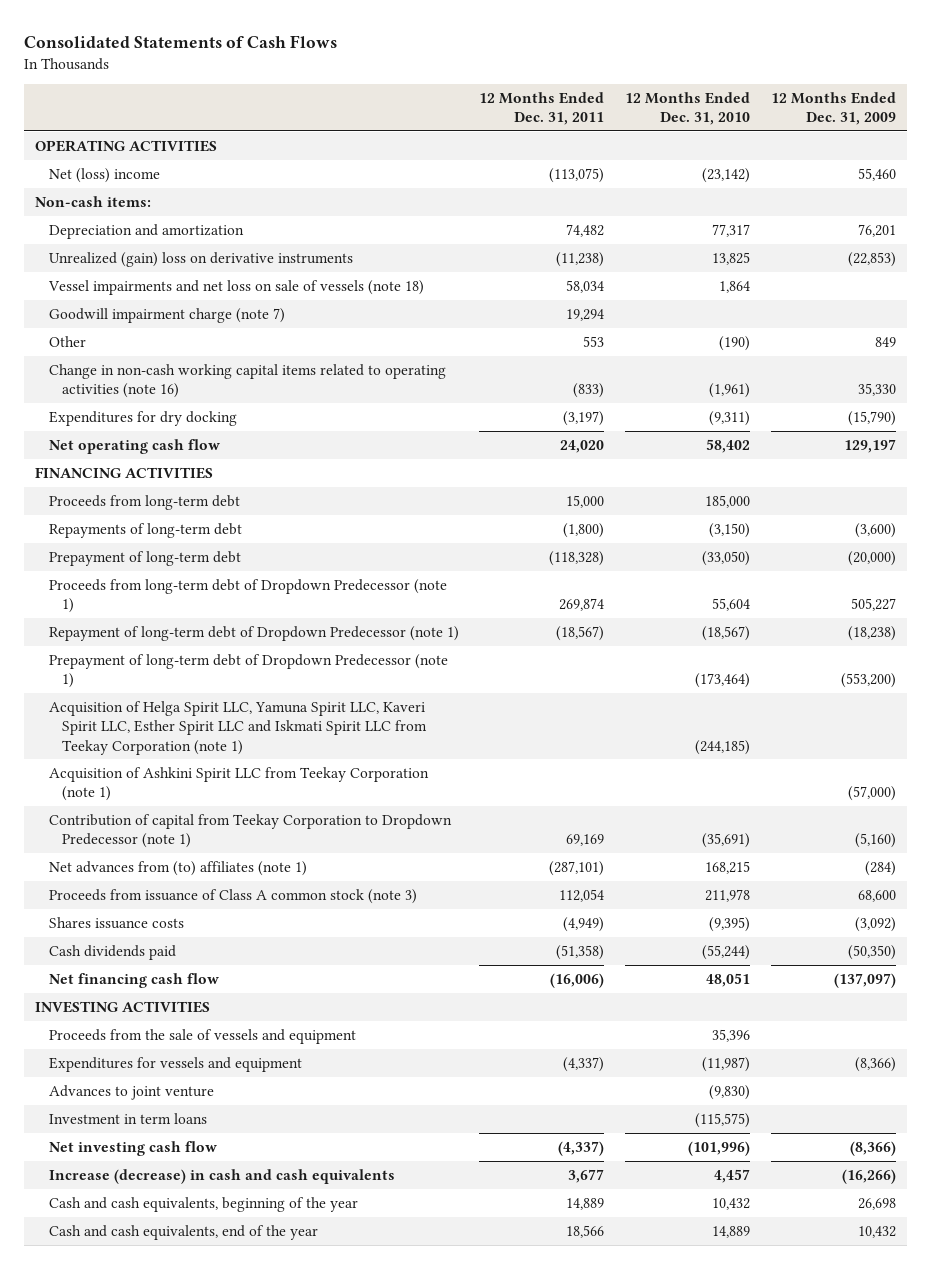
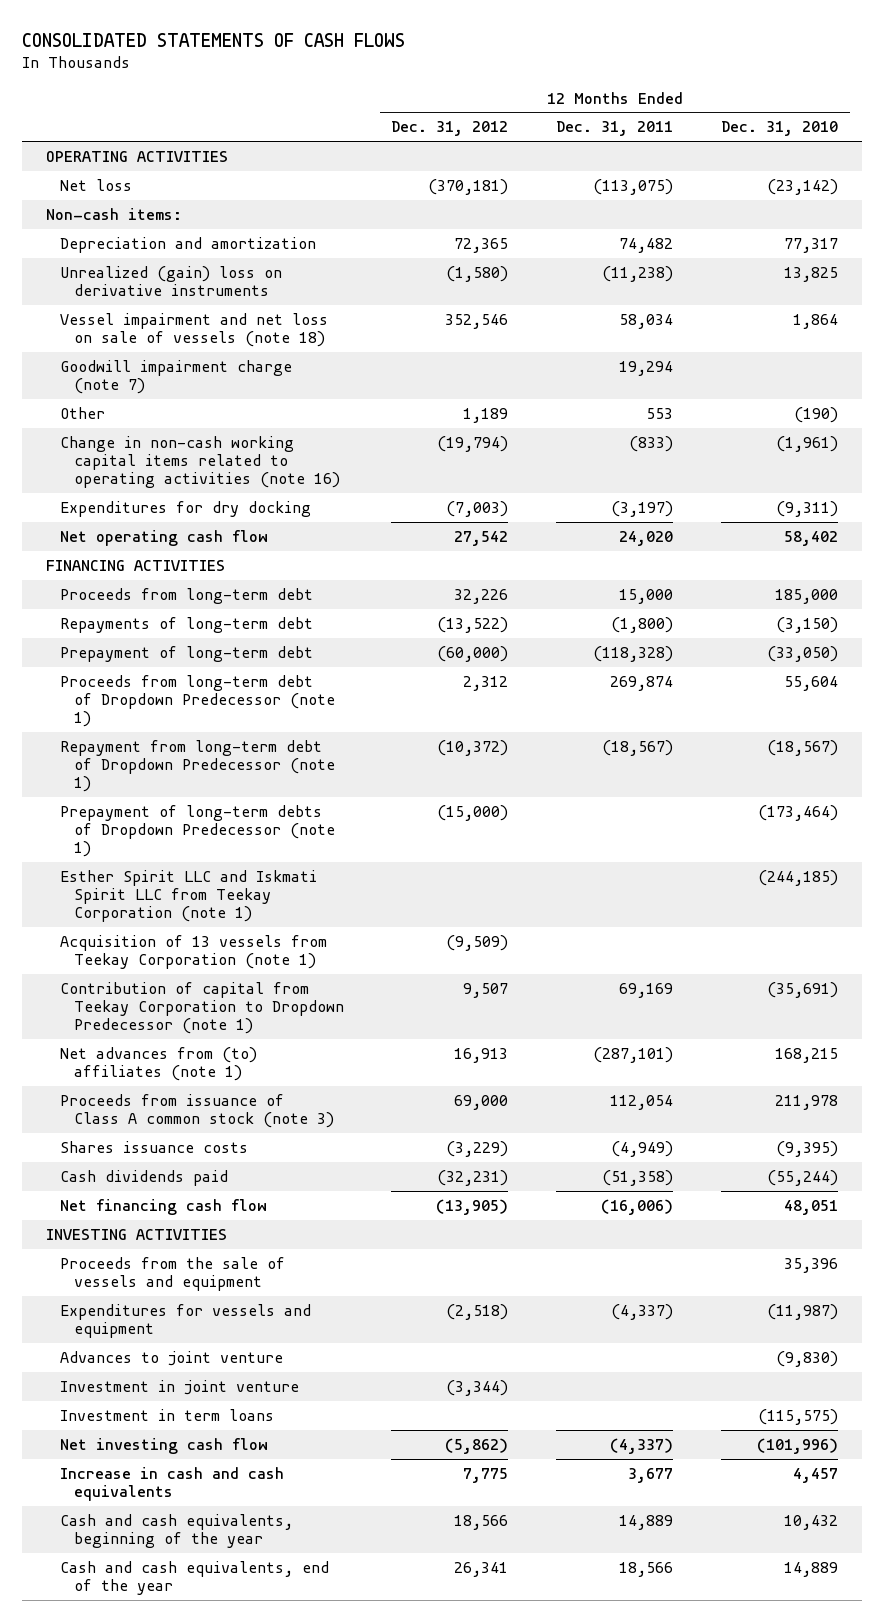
- Consolidated Statements of Cash Flows
+ CONSOLIDATED STATEMENTS OF CASH FLOWS
- | 12 Months Ended Dec. 31, 2011 | 12 Months Ended Dec. 31, 2010 | 12 Months Ended Dec. 31, 2009
+ | 12 Months Ended Dec. 31, 2012 | 12 Months Ended Dec. 31, 2011 | 12 Months Ended Dec. 31, 2010
- Net (loss) income | (113,075) | (23,142) | 55,460
+ Net loss | (370,181) | (113,075) | (23,142)
- Vessel impairments and net loss on sale of vessels (note 18) | 58,034 | 1,864 |
+ Vessel impairment and net loss on sale of vessels (note 18) | 352,546 | 58,034 | 1,864
- Repayment of long-term debt of Dropdown Predecessor (note 1) | (18,567) | (18,567) | (18,238)
- Prepayment of long-term debt of Dropdown Predecessor (note 1) | | (173,464) | (553,200)
- Acquisition of Helga Spirit LLC, Yamuna Spirit LLC, Kaveri Spirit LLC, Esther Spirit LLC and Iskmati Spirit LLC from Teekay Corporation (note 1) | | (244,185) |
- Acquisition of Ashkini Spirit LLC from Teekay Corporation (note 1) | | | (57,000)
+ Repayment from long-term debt of Dropdown Predecessor (note 1) | (10,372) | (18,567) | (18,567)
+ Prepayment of long-term debts of Dropdown Predecessor (note 1) | (15,000) | | (173,464)
+ Esther Spirit LLC and Iskmati Spirit LLC from Teekay Corporation (note 1) | | | (244,185)
+ Acquisition of 13 vessels from Teekay Corporation (note 1) | (9,509) | |
+ Investment in joint venture | (3,344) | |
- Increase (decrease) in cash and cash equivalents | 3,677 | 4,457 | (16,266)
+ Increase in cash and cash equivalents | 7,775 | 3,677 | 4,457

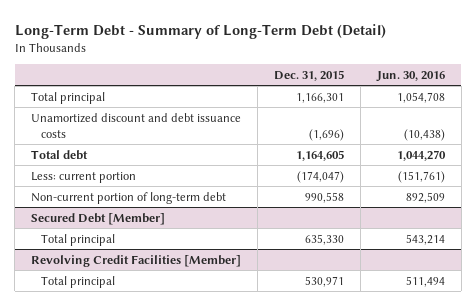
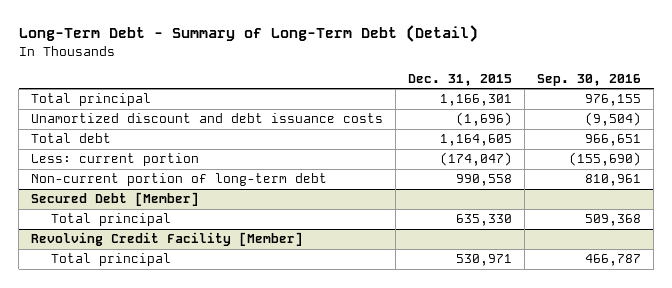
- | Dec. 31, 2015 | Jun. 30, 2016
+ | Dec. 31, 2015 | Sep. 30, 2016
- Revolving Credit Facilities [Member]
+ Revolving Credit Facility [Member]

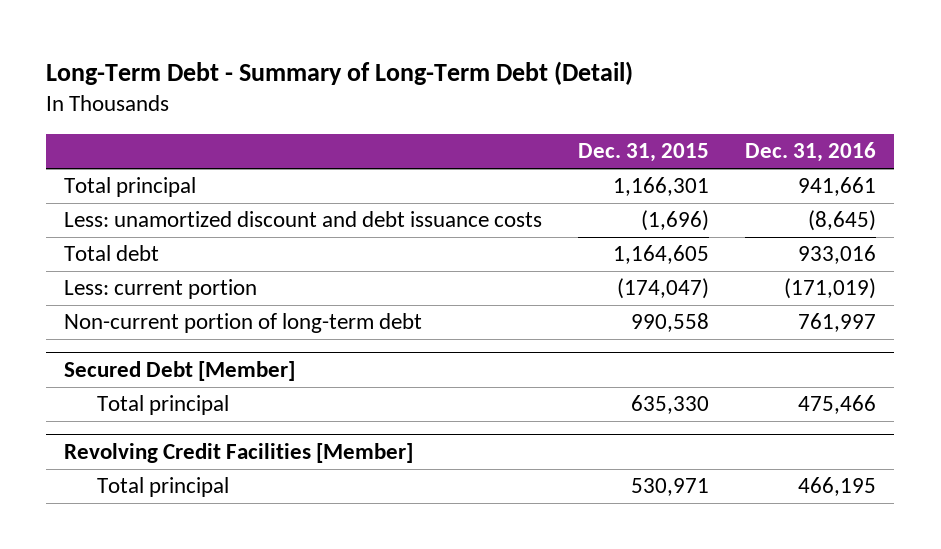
- | Dec. 31, 2015 | Sep. 30, 2016
+ | Dec. 31, 2015 | Dec. 31, 2016
- Unamortized discount and debt issuance costs | (1,696) | (9,504)
+ Less: unamortized discount and debt issuance costs | (1,696) | (8,645)
- Revolving Credit Facility [Member]
+ Revolving Credit Facilities [Member]

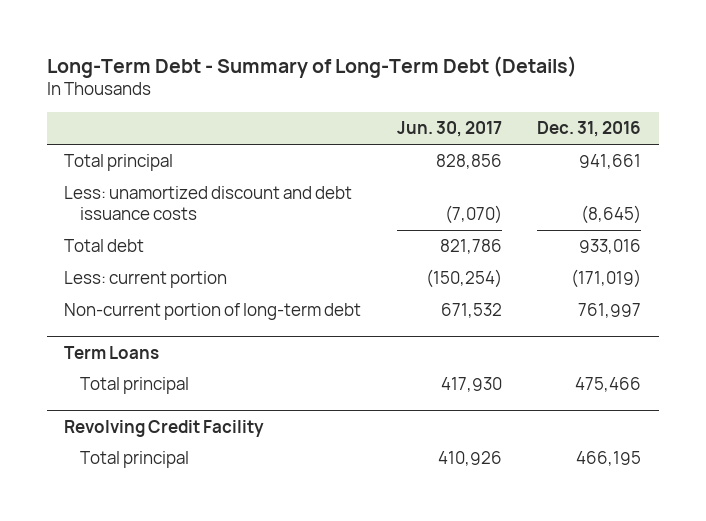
- Long-Term Debt - Summary of Long-Term Debt (Detail)
+ Long-Term Debt - Summary of Long-Term Debt (Details)
- | Dec. 31, 2015 | Dec. 31, 2016
+ | Jun. 30, 2017 | Dec. 31, 2016
- Secured Debt [Member]
+ Term Loans
- Revolving Credit Facilities [Member]
+ Revolving Credit Facility

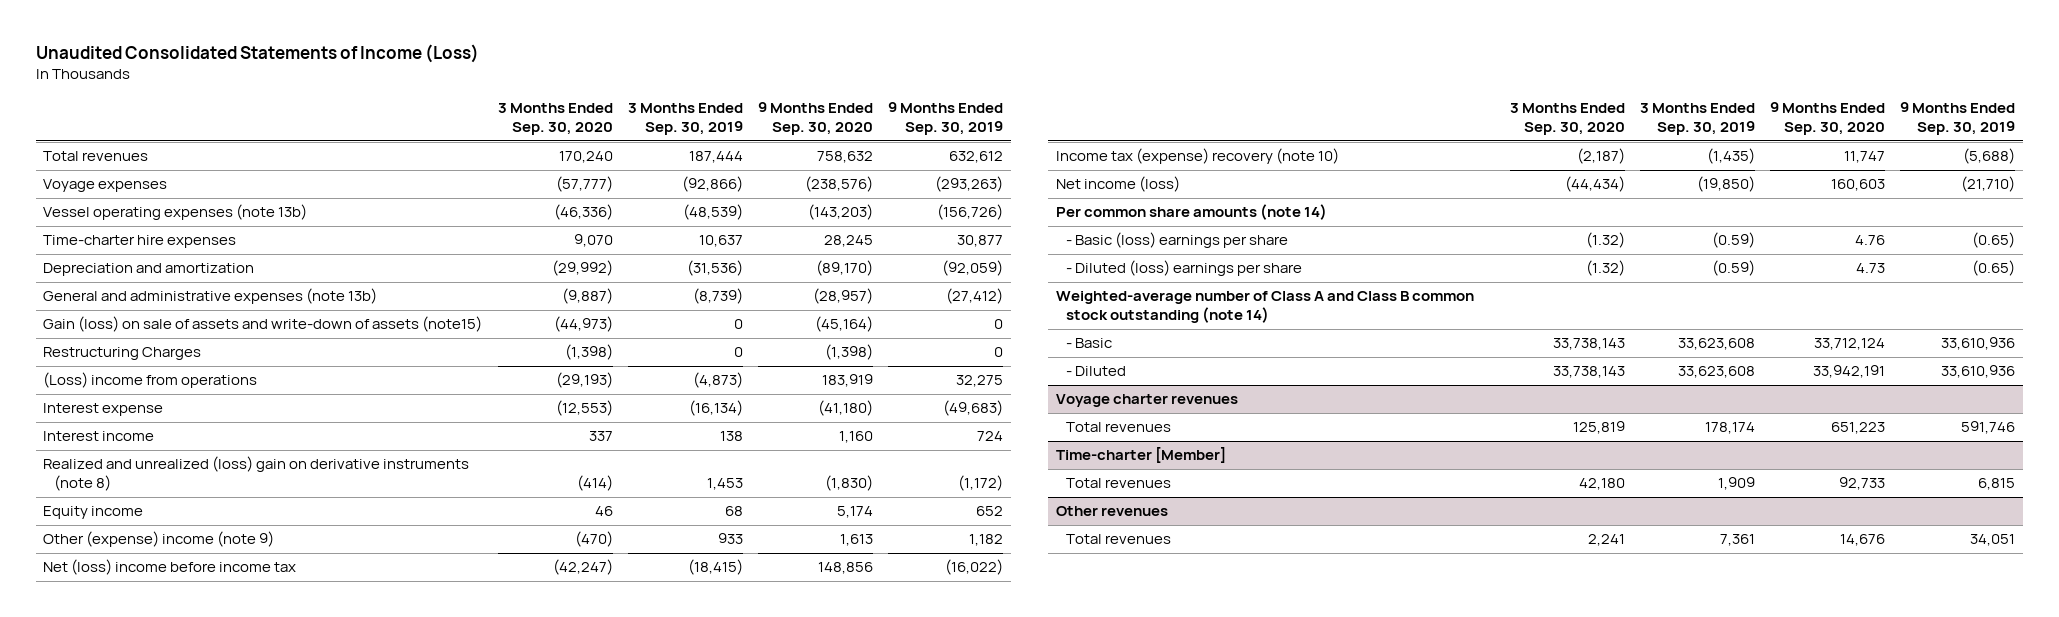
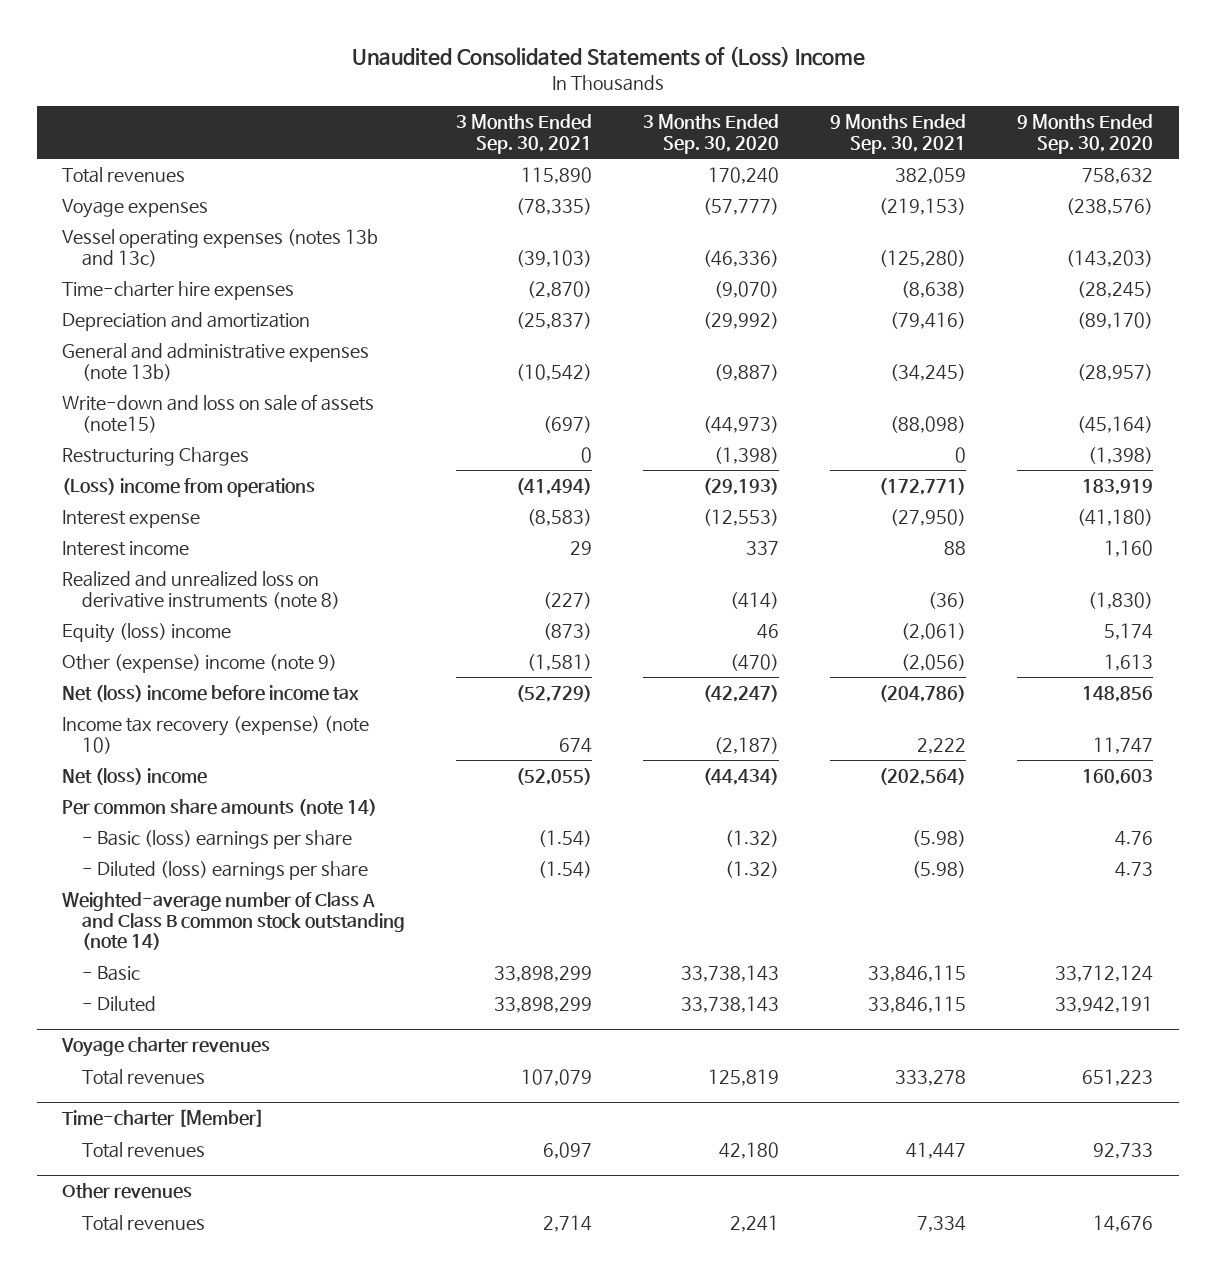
- Unaudited Consolidated Statements of Income (Loss)
+ Unaudited Consolidated Statements of (Loss) Income
- | 3 Months Ended Sep. 30, 2020 | 3 Months Ended Sep. 30, 2019 | 9 Months Ended Sep. 30, 2020 | 9 Months Ended Sep. 30, 2019
+ | 3 Months Ended Sep. 30, 2021 | 3 Months Ended Sep. 30, 2020 | 9 Months Ended Sep. 30, 2021 | 9 Months Ended Sep. 30, 2020
- Vessel operating expenses (note 13b) | (46,336) | (48,539) | (143,203) | (156,726)
- Time-charter hire expenses | 9,070 | 10,637 | 28,245 | 30,877
+ Vessel operating expenses (notes 13b and 13c) | (39,103) | (46,336) | (125,280) | (143,203)
+ Time-charter hire expenses | (2,870) | (9,070) | (8,638) | (28,245)
- Gain (loss) on sale of assets and write-down of assets (note15) | (44,973) | 0 | (45,164) | 0
+ Write-down and loss on sale of assets (note15) | (697) | (44,973) | (88,098) | (45,164)
- Realized and unrealized (loss) gain on derivative instruments (note 8) | (414) | 1,453 | (1,830) | (1,172)
- Equity income | 46 | 68 | 5,174 | 652
+ Realized and unrealized loss on derivative instruments (note 8) | (227) | (414) | (36) | (1,830)
+ Equity (loss) income | (873) | 46 | (2,061) | 5,174
- Income tax (expense) recovery (note 10) | (2,187) | (1,435) | 11,747 | (5,688)
- Net income (loss) | (44,434) | (19,850) | 160,603 | (21,710)
+ Income tax recovery (expense) (note 10) | 674 | (2,187) | 2,222 | 11,747
+ Net (loss) income | (52,055) | (44,434) | (202,564) | 160,603

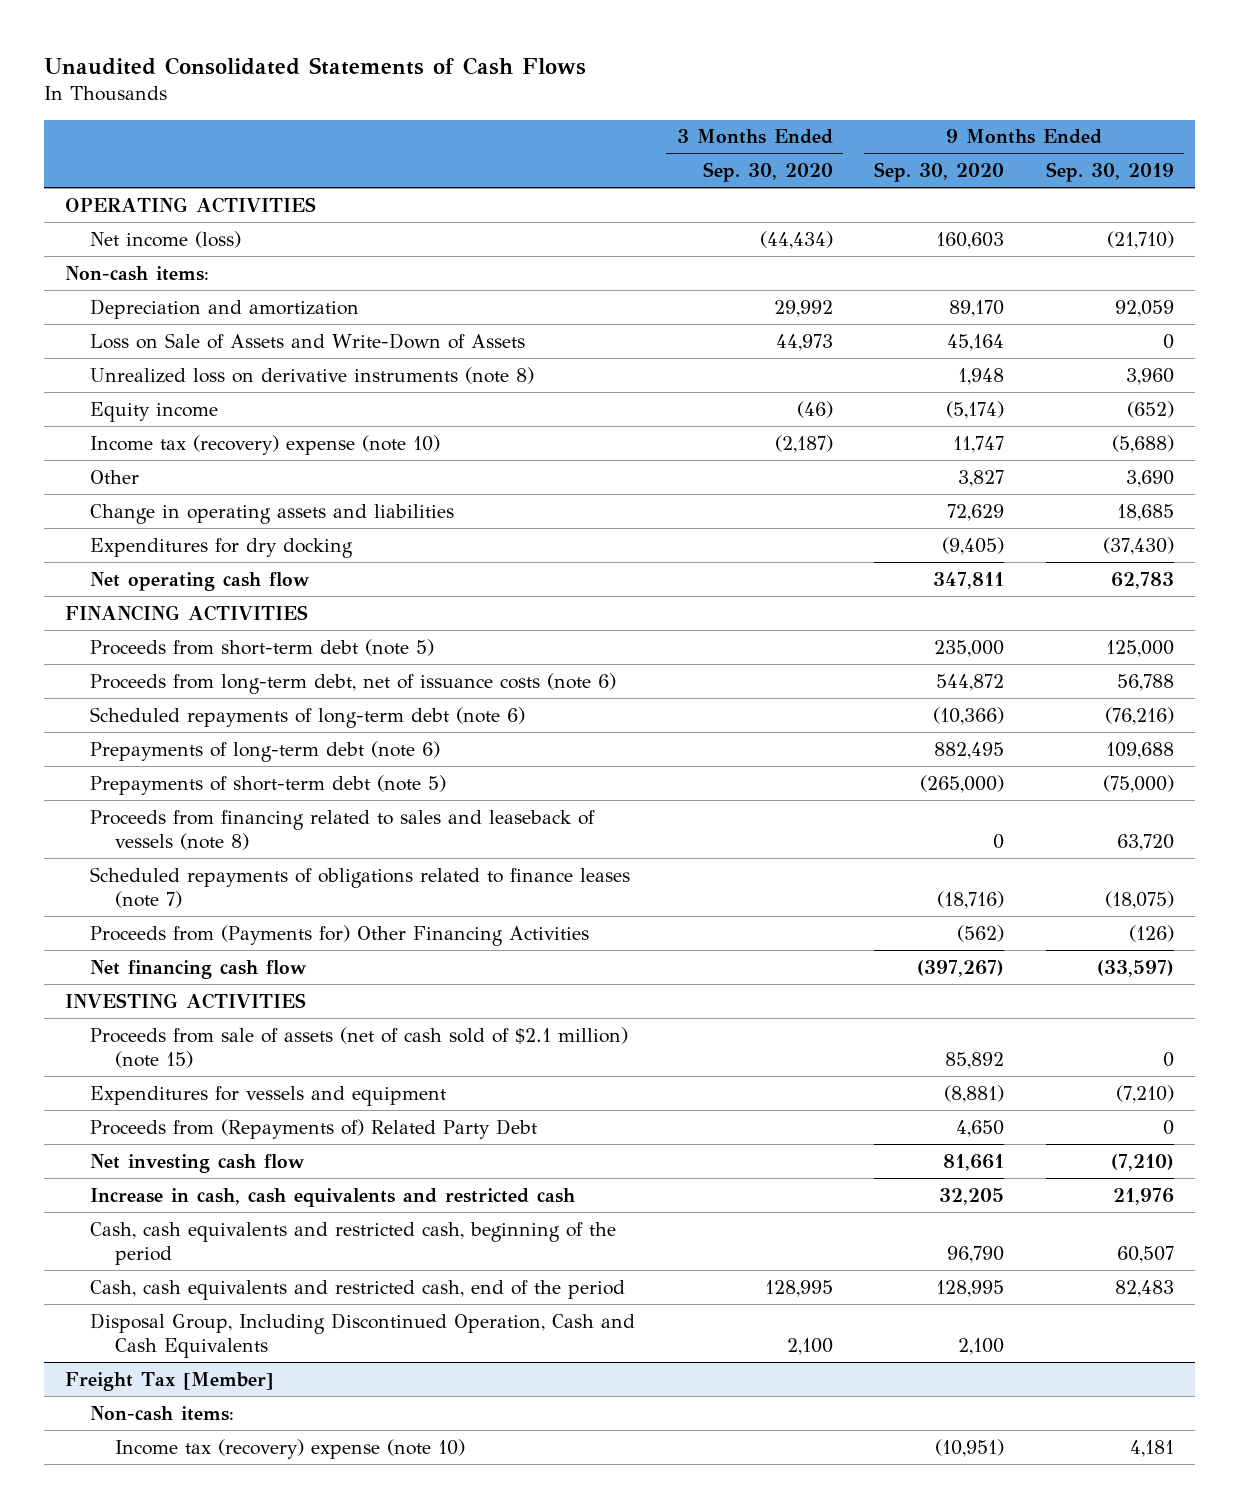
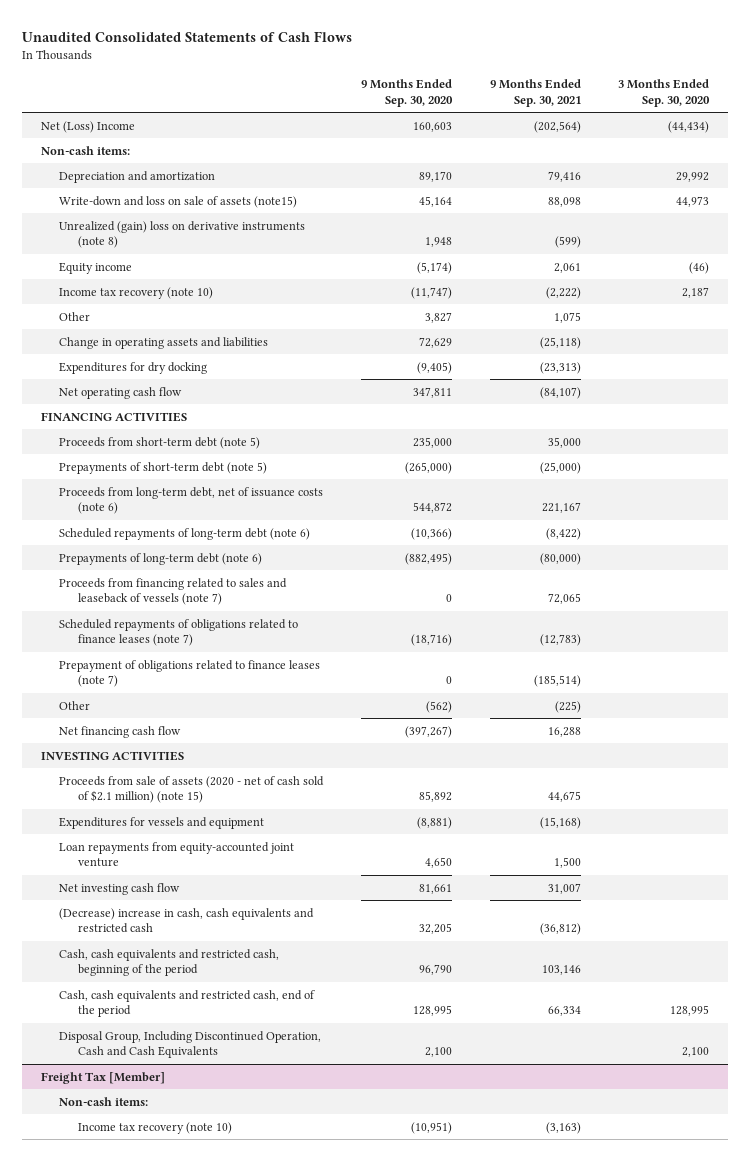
- | 3 Months Ended Sep. 30, 2020 | 9 Months Ended Sep. 30, 2020 | 9 Months Ended Sep. 30, 2019
+ | 9 Months Ended Sep. 30, 2020 | 9 Months Ended Sep. 30, 2021 | 3 Months Ended Sep. 30, 2020
- OPERATING ACTIVITIES
- Net income (loss) | (44,434) | 160,603 | (21,710)
+ Net (Loss) Income | 160,603 | (202,564) | (44,434)
- Loss on Sale of Assets and Write-Down of Assets | 44,973 | 45,164 | 0
- Unrealized loss on derivative instruments (note 8) | | 1,948 | 3,960
+ Write-down and loss on sale of assets (note15) | 45,164 | 88,098 | 44,973
+ Unrealized (gain) loss on derivative instruments (note 8) | 1,948 | (599) |
- Income tax (recovery) expense (note 10) | (2,187) | 11,747 | (5,688)
+ Income tax recovery (note 10) | (11,747) | (2,222) | 2,187
moved up: Prepayments of short-term debt (note 5) | (265,000) | (25,000) |
- Prepayments of long-term debt (note 6) | | 882,495 | 109,688
- Proceeds from financing related to sales and leaseback of vessels (note 8) | | 0 | 63,720
+ Prepayments of long-term debt (note 6) | (882,495) | (80,000) |
+ Proceeds from financing related to sales and leaseback of vessels (note 7) | 0 | 72,065 |
- Proceeds from (Payments for) Other Financing Activities | | (562) | (126)
+ Prepayment of obligations related to finance leases (note 7) | 0 | (185,514) |
+ Other | (562) | (225) |
- Proceeds from sale of assets (net of cash sold of $2.1 million) (note 15) | | 85,892 | 0
+ Proceeds from sale of assets (2020 - net of cash sold of $2.1 million) (note 15) | 85,892 | 44,675 |
- Proceeds from (Repayments of) Related Party Debt | | 4,650 | 0
+ Loan repayments from equity-accounted joint venture | 4,650 | 1,500 |
- Increase in cash, cash equivalents and restricted cash | | 32,205 | 21,976
+ (Decrease) increase in cash, cash equivalents and restricted cash | 32,205 | (36,812) |
@ Freight Tax [Member]
- Income tax (recovery) expense (note 10) | | (10,951) | 4,181
+ Income tax recovery (note 10) | (10,951) | (3,163) |

